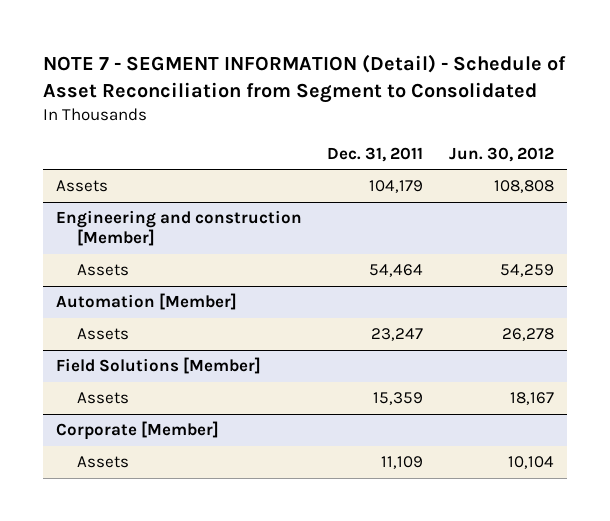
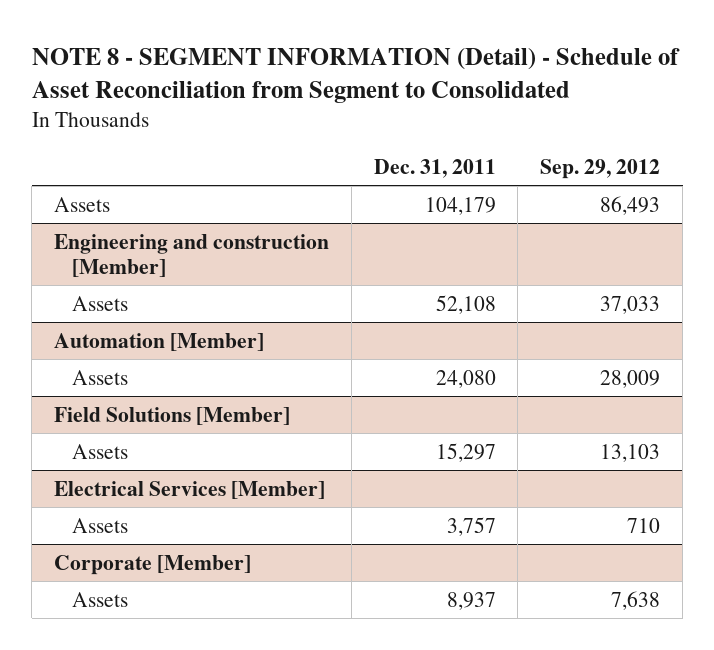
- NOTE 7 - SEGMENT INFORMATION (Detail) - Schedule of Asset Reconciliation from Segment to Consolidated
+ NOTE 8 - SEGMENT INFORMATION (Detail) - Schedule of Asset Reconciliation from Segment to Consolidated
- | Dec. 31, 2011 | Jun. 30, 2012
+ | Dec. 31, 2011 | Sep. 29, 2012
@ Engineering and construction [Member]
- Assets | 54,464 | 54,259
+ Assets | 52,108 | 37,033
@ Automation [Member]
- Assets | 23,247 | 26,278
+ Assets | 24,080 | 28,009
@ Field Solutions [Member]
- Assets | 15,359 | 18,167
+ Assets | 15,297 | 13,103
+ Electrical Services [Member]
+ Assets | 3,757 | 710
@ Corporate [Member]
- Assets | 11,109 | 10,104
+ Assets | 8,937 | 7,638

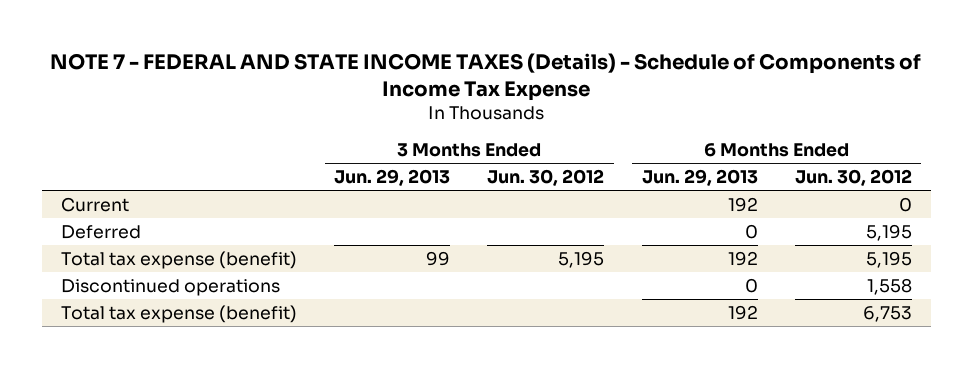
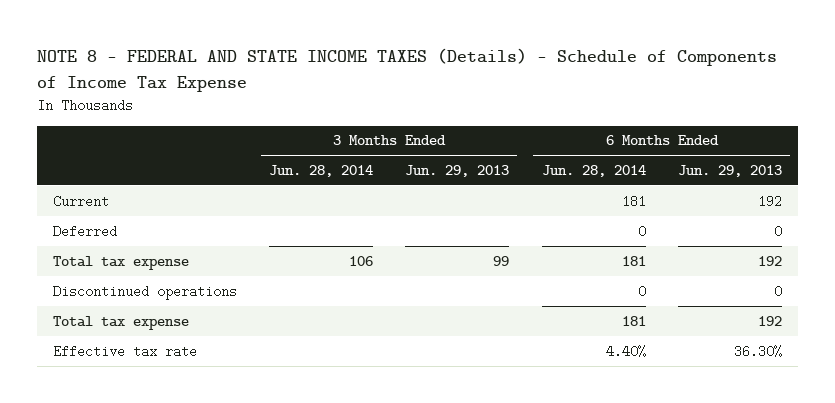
- NOTE 7 - FEDERAL AND STATE INCOME TAXES (Details) - Schedule of Components of Income Tax Expense
+ NOTE 8 - FEDERAL AND STATE INCOME TAXES (Details) - Schedule of Components of Income Tax Expense
- | 3 Months Ended Jun. 29, 2013 | 3 Months Ended Jun. 30, 2012 | 6 Months Ended Jun. 29, 2013 | 6 Months Ended Jun. 30, 2012
+ | 3 Months Ended Jun. 28, 2014 | 3 Months Ended Jun. 29, 2013 | 6 Months Ended Jun. 28, 2014 | 6 Months Ended Jun. 29, 2013
- Total tax expense (benefit) | 99 | 5,195 | 192 | 5,195
+ Total tax expense | 106 | 99 | 181 | 192
- Total tax expense (benefit) | | | 192 | 6,753
+ Total tax expense | | | 181 | 192
+ Effective tax rate | | | 4.40% | 36.30%

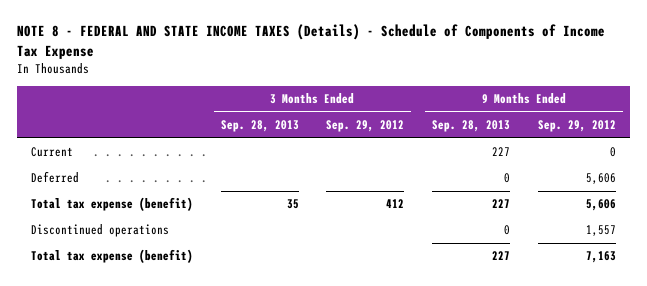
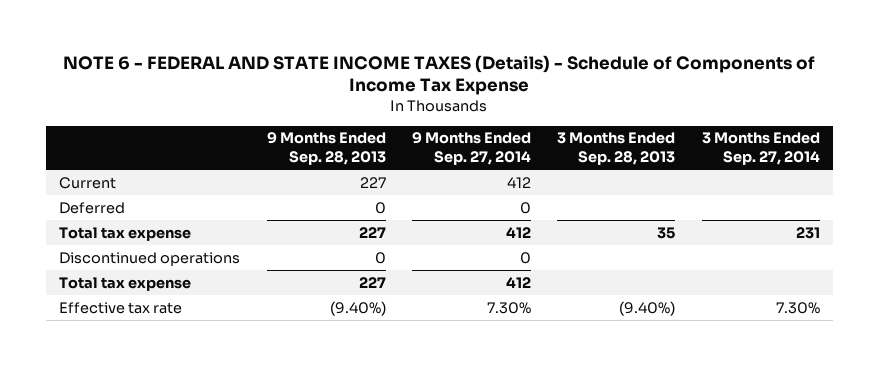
- NOTE 8 - FEDERAL AND STATE INCOME TAXES (Details) - Schedule of Components of Income Tax Expense
+ NOTE 6 - FEDERAL AND STATE INCOME TAXES (Details) - Schedule of Components of Income Tax Expense
- | 3 Months Ended Sep. 28, 2013 | 3 Months Ended Sep. 29, 2012 | 9 Months Ended Sep. 28, 2013 | 9 Months Ended Sep. 29, 2012
+ | 9 Months Ended Sep. 28, 2013 | 9 Months Ended Sep. 27, 2014 | 3 Months Ended Sep. 28, 2013 | 3 Months Ended Sep. 27, 2014
- Total tax expense (benefit) | 35 | 412 | 227 | 5,606
+ Total tax expense | 227 | 412 | 35 | 231
- Total tax expense (benefit) | | | 227 | 7,163
+ Total tax expense | 227 | 412 | |
+ Effective tax rate | (9.40%) | 7.30% | (9.40%) | 7.30%

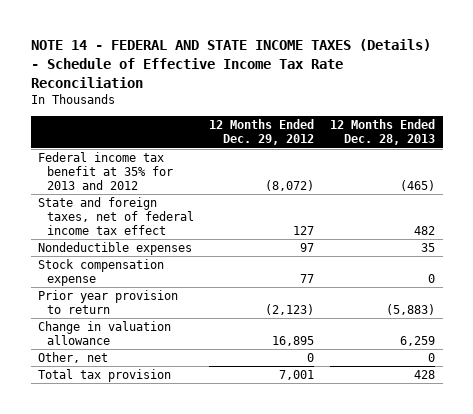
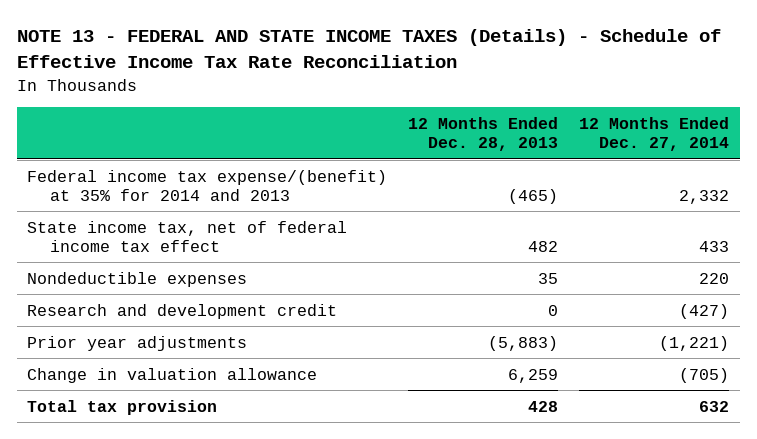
- NOTE 14 - FEDERAL AND STATE INCOME TAXES (Details) - Schedule of Effective Income Tax Rate Reconciliation
+ NOTE 13 - FEDERAL AND STATE INCOME TAXES (Details) - Schedule of Effective Income Tax Rate Reconciliation
- | 12 Months Ended Dec. 29, 2012 | 12 Months Ended Dec. 28, 2013
+ | 12 Months Ended Dec. 28, 2013 | 12 Months Ended Dec. 27, 2014
- Federal income tax benefit at 35% for 2013 and 2012 | (8,072) | (465)
- State and foreign taxes, net of federal income tax effect | 127 | 482
+ Federal income tax expense/(benefit) at 35% for 2014 and 2013 | (465) | 2,332
+ State income tax, net of federal income tax effect | 482 | 433
- Stock compensation expense | 77 | 0
- Prior year provision to return | (2,123) | (5,883)
+ Research and development credit | 0 | (427)
+ Prior year adjustments | (5,883) | (1,221)
- Other, net | 0 | 0

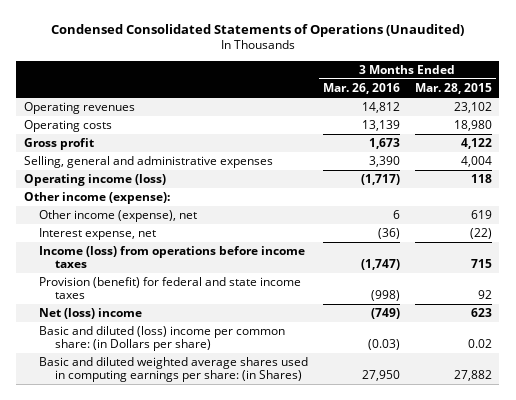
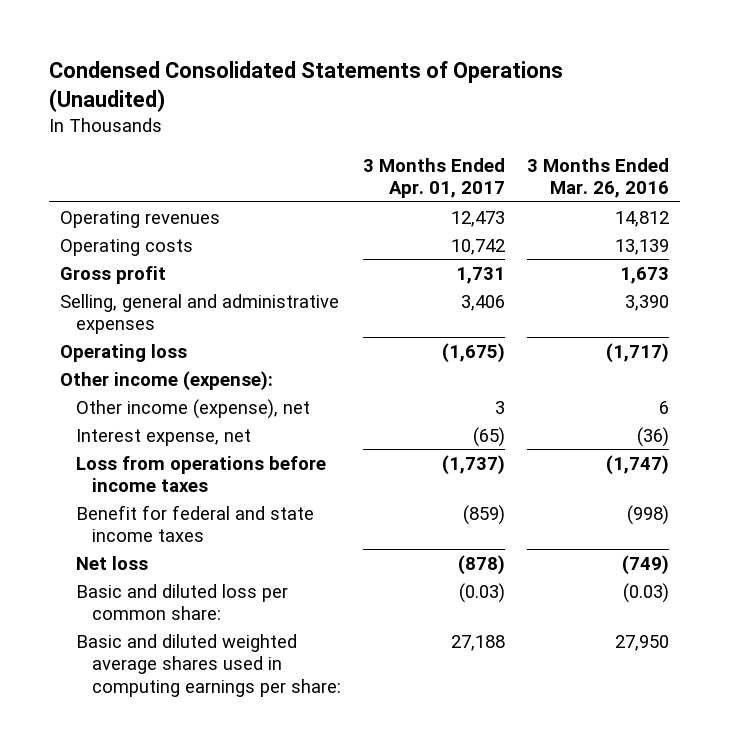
- | 3 Months Ended Mar. 26, 2016 | 3 Months Ended Mar. 28, 2015
+ | 3 Months Ended Apr. 01, 2017 | 3 Months Ended Mar. 26, 2016
- Operating income (loss) | (1,717) | 118
+ Operating loss | (1,675) | (1,717)
- Income (loss) from operations before income taxes | (1,747) | 715
- Provision (benefit) for federal and state income taxes | (998) | 92
- Net (loss) income | (749) | 623
- Basic and diluted (loss) income per common share: (in Dollars per share) | (0.03) | 0.02
- Basic and diluted weighted average shares used in computing earnings per share: (in Shares) | 27,950 | 27,882
+ Loss from operations before income taxes | (1,737) | (1,747)
+ Benefit for federal and state income taxes | (859) | (998)
+ Net loss | (878) | (749)
+ Basic and diluted loss per common share: | (0.03) | (0.03)
+ Basic and diluted weighted average shares used in computing earnings per share: | 27,188 | 27,950

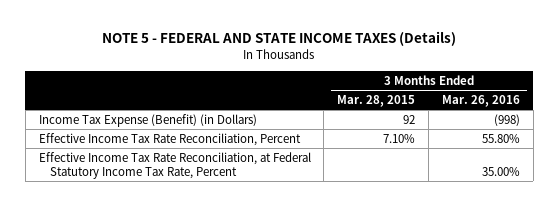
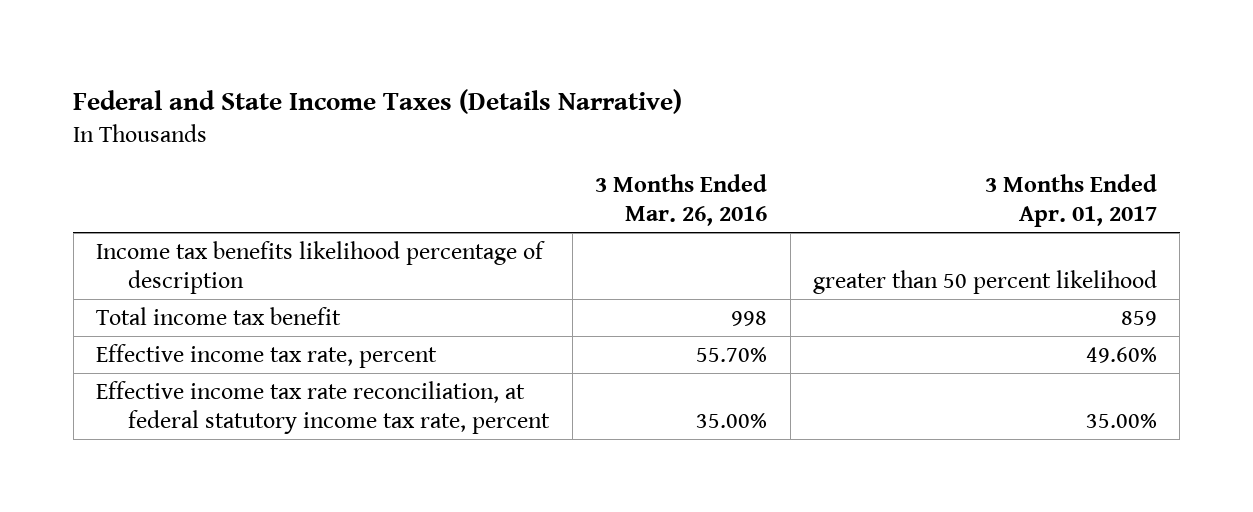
- NOTE 5 - FEDERAL AND STATE INCOME TAXES (Details)
+ Federal and State Income Taxes (Details Narrative)
- | 3 Months Ended Mar. 28, 2015 | 3 Months Ended Mar. 26, 2016
+ | 3 Months Ended Mar. 26, 2016 | 3 Months Ended Apr. 01, 2017
- Income Tax Expense (Benefit) (in Dollars) | 92 | (998)
- Effective Income Tax Rate Reconciliation, Percent | 7.10% | 55.80%
- Effective Income Tax Rate Reconciliation, at Federal Statutory Income Tax Rate, Percent | | 35.00%
+ Income tax benefits likelihood percentage of description | | greater than 50 percent likelihood
+ Total income tax benefit | 998 | 859
+ Effective income tax rate, percent | 55.70% | 49.60%
+ Effective income tax rate reconciliation, at federal statutory income tax rate, percent | 35.00% | 35.00%

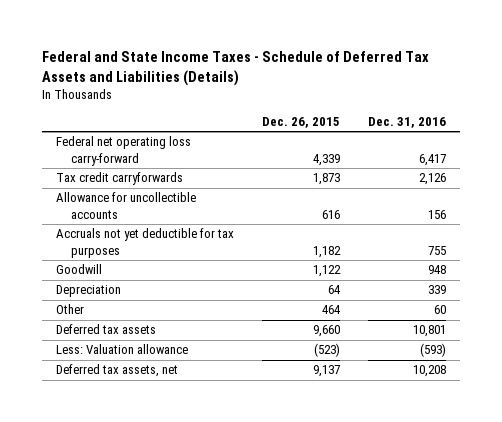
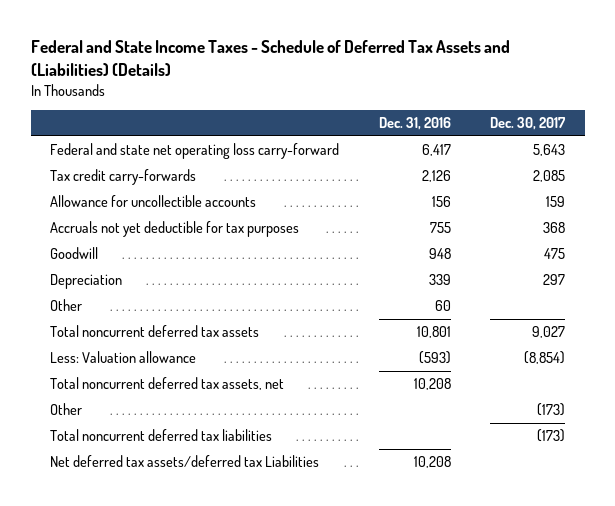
- Federal and State Income Taxes - Schedule of Deferred Tax Assets and Liabilities (Details)
+ Federal and State Income Taxes - Schedule of Deferred Tax Assets and (Liabilities) (Details)
- | Dec. 26, 2015 | Dec. 31, 2016
+ | Dec. 31, 2016 | Dec. 30, 2017
- Federal net operating loss carry-forward | 4,339 | 6,417
- Tax credit carryforwards | 1,873 | 2,126
+ Federal and state net operating loss carry-forward | 6,417 | 5,643
+ Tax credit carry-forwards | 2,126 | 2,085
- Deferred tax assets | 9,660 | 10,801
+ Total noncurrent deferred tax assets | 10,801 | 9,027
- Deferred tax assets, net | 9,137 | 10,208
+ Total noncurrent deferred tax assets, net | 10,208 |
+ Other | | (173)
+ Total noncurrent deferred tax liabilities | | (173)
+ Net deferred tax assets/deferred tax Liabilities | 10,208 |

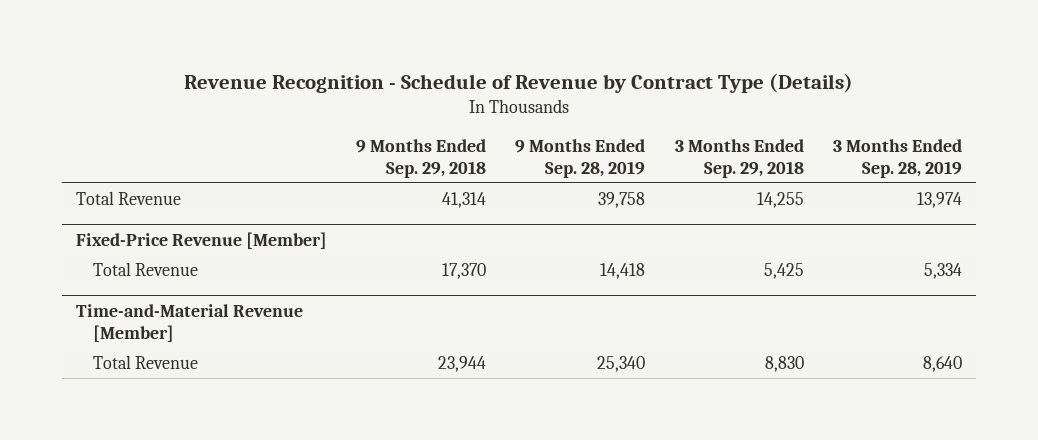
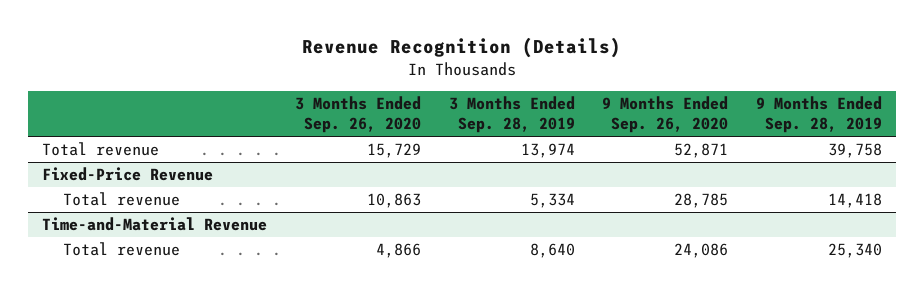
- Revenue Recognition - Schedule of Revenue by Contract Type (Details)
+ Revenue Recognition (Details)
- | 9 Months Ended Sep. 29, 2018 | 9 Months Ended Sep. 28, 2019 | 3 Months Ended Sep. 29, 2018 | 3 Months Ended Sep. 28, 2019
+ | 3 Months Ended Sep. 26, 2020 | 3 Months Ended Sep. 28, 2019 | 9 Months Ended Sep. 26, 2020 | 9 Months Ended Sep. 28, 2019
- Total Revenue | 41,314 | 39,758 | 14,255 | 13,974
- Fixed-Price Revenue [Member]
- Total Revenue | 17,370 | 14,418 | 5,425 | 5,334
- Time-and-Material Revenue [Member]
- Total Revenue | 23,944 | 25,340 | 8,830 | 8,640
+ Total revenue | 15,729 | 13,974 | 52,871 | 39,758
+ Fixed-Price Revenue
+ Total revenue | 10,863 | 5,334 | 28,785 | 14,418
+ Time-and-Material Revenue
+ Total revenue | 4,866 | 8,640 | 24,086 | 25,340

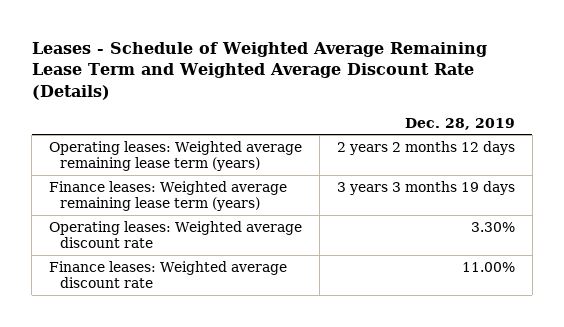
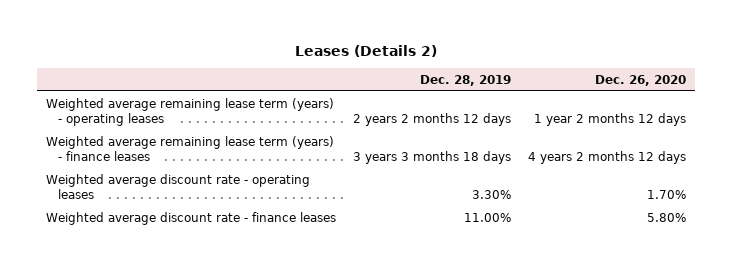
- Leases - Schedule of Weighted Average Remaining Lease Term and Weighted Average Discount Rate (Details)
+ Leases (Details 2)
- | Dec. 28, 2019
+ | Dec. 28, 2019 | Dec. 26, 2020
- Operating leases: Weighted average remaining lease term (years) | 2 years 2 months 12 days
- Finance leases: Weighted average remaining lease term (years) | 3 years 3 months 19 days
- Operating leases: Weighted average discount rate | 3.30%
- Finance leases: Weighted average discount rate | 11.00%
+ Weighted average remaining lease term (years) - operating leases | 2 years 2 months 12 days | 1 year 2 months 12 days
+ Weighted average remaining lease term (years) - finance leases | 3 years 3 months 18 days | 4 years 2 months 12 days
+ Weighted average discount rate - operating leases | 3.30% | 1.70%
+ Weighted average discount rate - finance leases | 11.00% | 5.80%

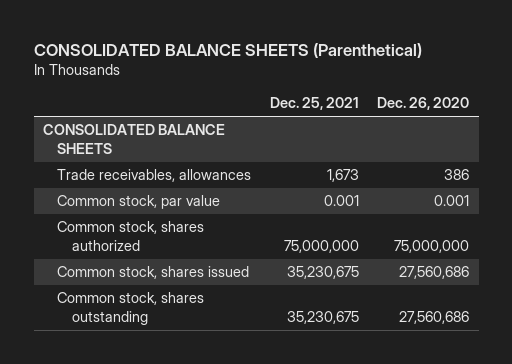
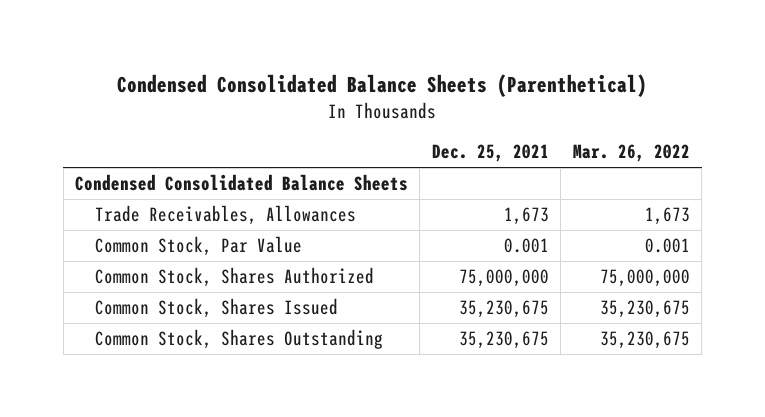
- CONSOLIDATED BALANCE SHEETS (Parenthetical)
+ Condensed Consolidated Balance Sheets (Parenthetical)
- | Dec. 25, 2021 | Dec. 26, 2020
+ | Dec. 25, 2021 | Mar. 26, 2022
- CONSOLIDATED BALANCE SHEETS
- Trade receivables, allowances | 1,673 | 386
- Common stock, par value | 0.001 | 0.001
- Common stock, shares authorized | 75,000,000 | 75,000,000
- Common stock, shares issued | 35,230,675 | 27,560,686
- Common stock, shares outstanding | 35,230,675 | 27,560,686
+ Condensed Consolidated Balance Sheets
+ Trade Receivables, Allowances | 1,673 | 1,673
+ Common Stock, Par Value | 0.001 | 0.001
+ Common Stock, Shares Authorized | 75,000,000 | 75,000,000
+ Common Stock, Shares Issued | 35,230,675 | 35,230,675
+ Common Stock, Shares Outstanding | 35,230,675 | 35,230,675

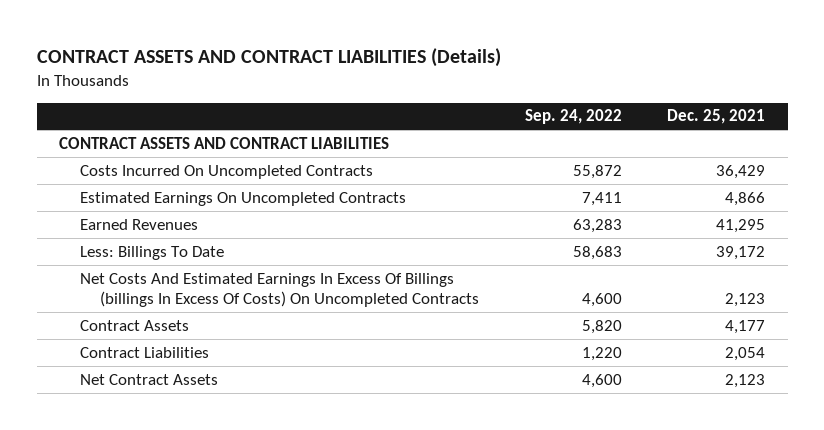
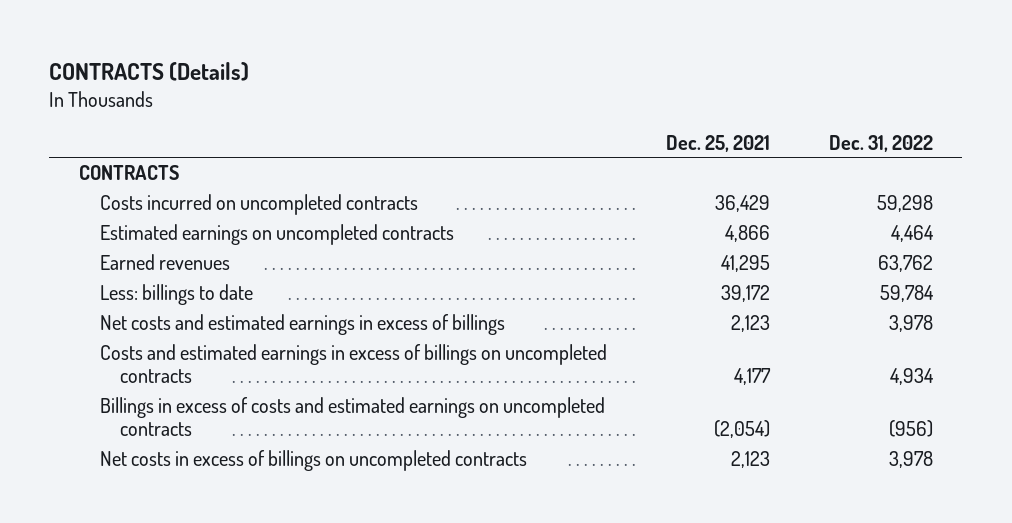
- CONTRACT ASSETS AND CONTRACT LIABILITIES (Details)
+ CONTRACTS (Details)
- | Sep. 24, 2022 | Dec. 25, 2021
+ | Dec. 25, 2021 | Dec. 31, 2022
- CONTRACT ASSETS AND CONTRACT LIABILITIES
- Costs Incurred On Uncompleted Contracts | 55,872 | 36,429
- Estimated Earnings On Uncompleted Contracts | 7,411 | 4,866
- Earned Revenues | 63,283 | 41,295
- Less: Billings To Date | 58,683 | 39,172
- Net Costs And Estimated Earnings In Excess Of Billings (billings In Excess Of Costs) On Uncompleted Contracts | 4,600 | 2,123
- Contract Assets | 5,820 | 4,177
- Contract Liabilities | 1,220 | 2,054
- Net Contract Assets | 4,600 | 2,123
+ CONTRACTS
+ Costs incurred on uncompleted contracts | 36,429 | 59,298
+ Estimated earnings on uncompleted contracts | 4,866 | 4,464
+ Earned revenues | 41,295 | 63,762
+ Less: billings to date | 39,172 | 59,784
+ Net costs and estimated earnings in excess of billings | 2,123 | 3,978
+ Costs and estimated earnings in excess of billings on uncompleted contracts | 4,177 | 4,934
+ Billings in excess of costs and estimated earnings on uncompleted contracts | (2,054) | (956)
+ Net costs in excess of billings on uncompleted contracts | 2,123 | 3,978

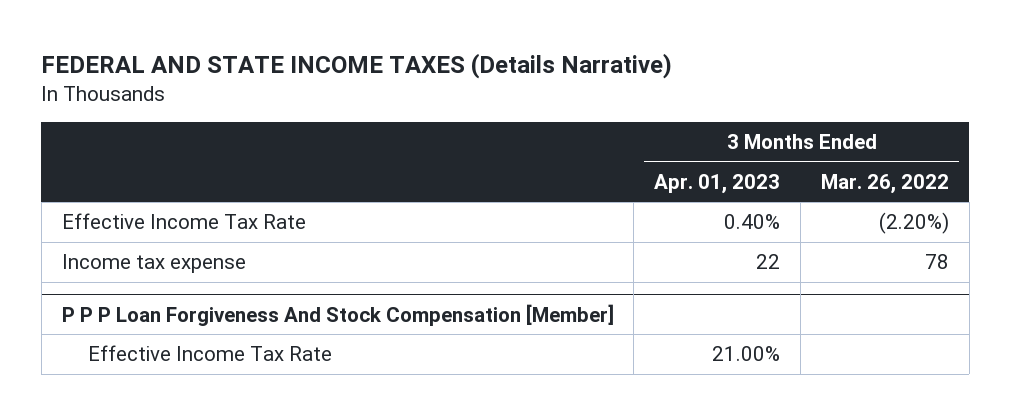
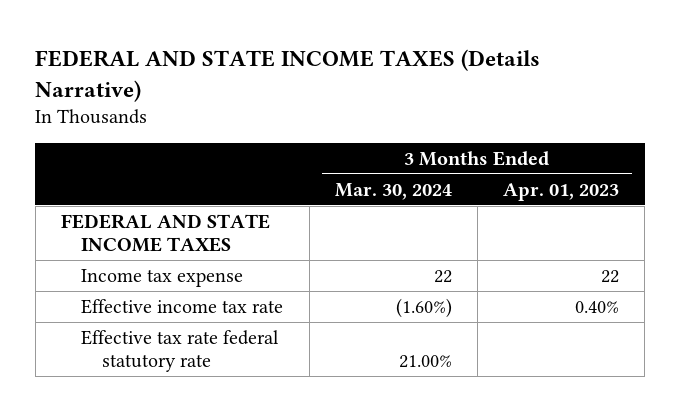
- | 3 Months Ended Apr. 01, 2023 | 3 Months Ended Mar. 26, 2022
+ | 3 Months Ended Mar. 30, 2024 | 3 Months Ended Apr. 01, 2023
- Effective Income Tax Rate | 0.40% | (2.20%)
+ FEDERAL AND STATE INCOME TAXES
- P P P Loan Forgiveness And Stock Compensation [Member]
- Effective Income Tax Rate | 21.00% |
+ Effective income tax rate | (1.60%) | 0.40%
+ Effective tax rate federal statutory rate | 21.00% |

